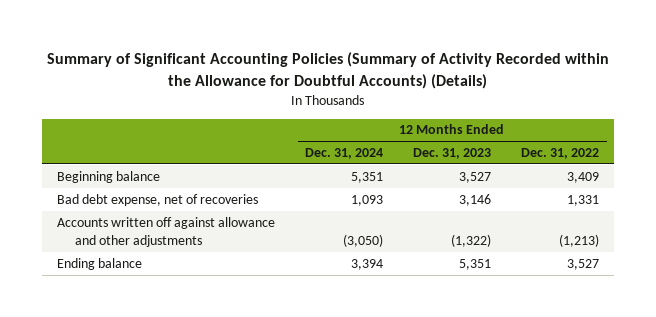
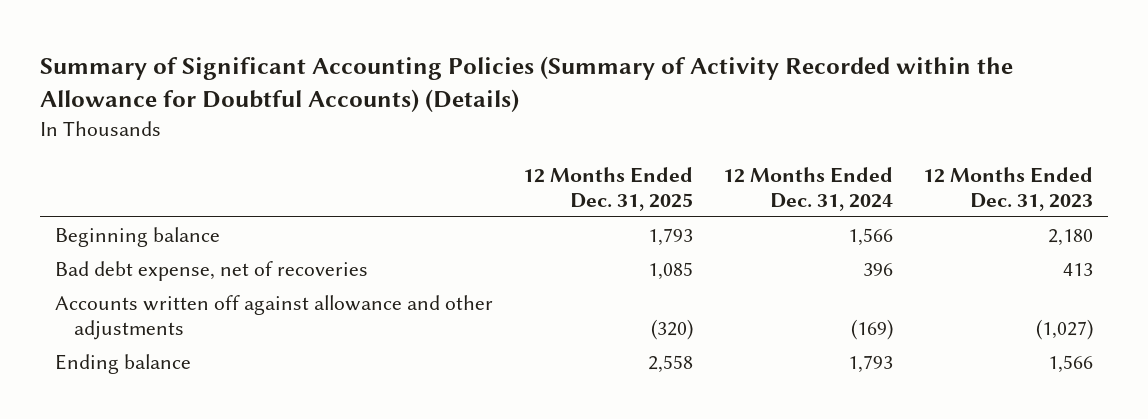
- | 12 Months Ended Dec. 31, 2024 | 12 Months Ended Dec. 31, 2023 | 12 Months Ended Dec. 31, 2022
+ | 12 Months Ended Dec. 31, 2025 | 12 Months Ended Dec. 31, 2024 | 12 Months Ended Dec. 31, 2023
- Beginning balance | 5,351 | 3,527 | 3,409
- Bad debt expense, net of recoveries | 1,093 | 3,146 | 1,331
- Accounts written off against allowance and other adjustments | (3,050) | (1,322) | (1,213)
- Ending balance | 3,394 | 5,351 | 3,527
+ Beginning balance | 1,793 | 1,566 | 2,180
+ Bad debt expense, net of recoveries | 1,085 | 396 | 413
+ Accounts written off against allowance and other adjustments | (320) | (169) | (1,027)
+ Ending balance | 2,558 | 1,793 | 1,566

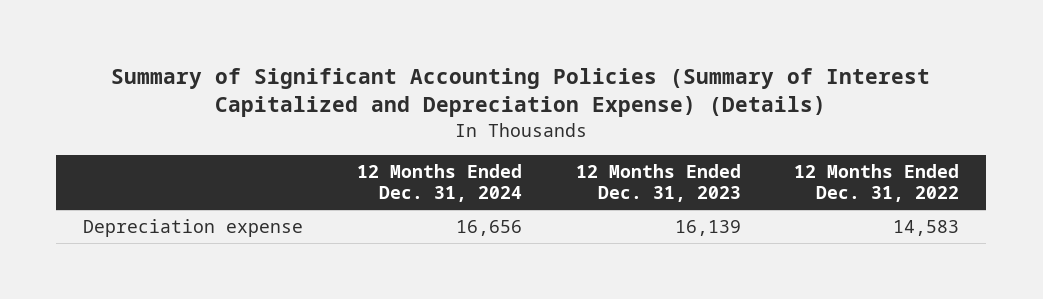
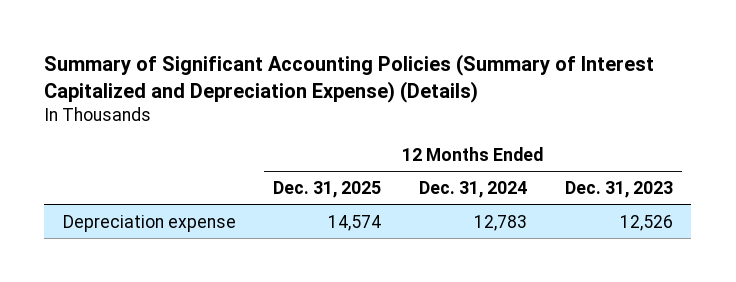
- | 12 Months Ended Dec. 31, 2024 | 12 Months Ended Dec. 31, 2023 | 12 Months Ended Dec. 31, 2022
+ | 12 Months Ended Dec. 31, 2025 | 12 Months Ended Dec. 31, 2024 | 12 Months Ended Dec. 31, 2023
- Depreciation expense | 16,656 | 16,139 | 14,583
+ Depreciation expense | 14,574 | 12,783 | 12,526

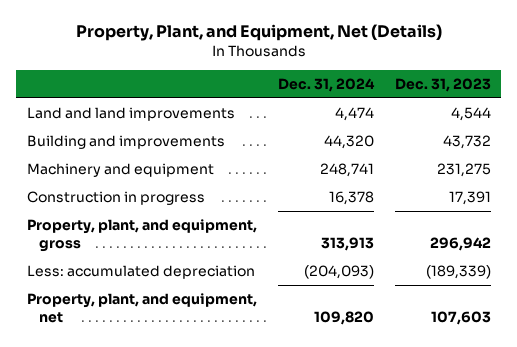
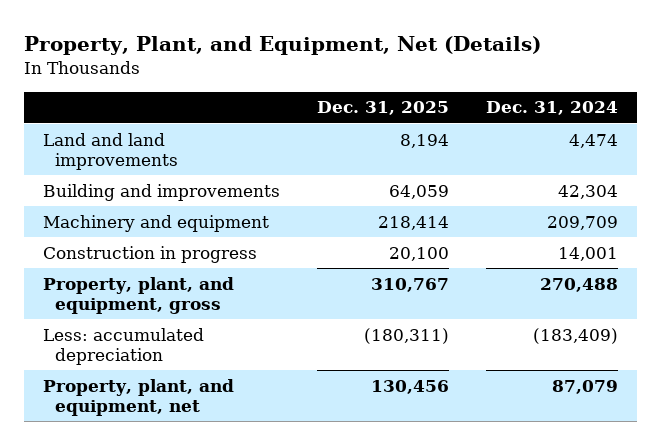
- | Dec. 31, 2024 | Dec. 31, 2023
+ | Dec. 31, 2025 | Dec. 31, 2024
- Building and improvements | 44,320 | 43,732
- Machinery and equipment | 248,741 | 231,275
- Construction in progress | 16,378 | 17,391
- Property, plant, and equipment, gross | 313,913 | 296,942
- Less: accumulated depreciation | (204,093) | (189,339)
- Property, plant, and equipment, net | 109,820 | 107,603
+ Building and improvements | 64,059 | 42,304
+ Machinery and equipment | 218,414 | 209,709
+ Construction in progress | 20,100 | 14,001
+ Property, plant, and equipment, gross | 310,767 | 270,488
+ Less: accumulated depreciation | (180,311) | (183,409)
+ Property, plant, and equipment, net | 130,456 | 87,079

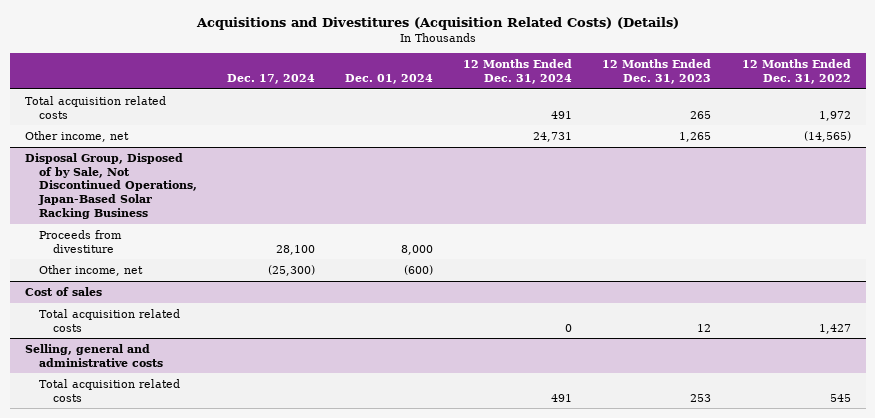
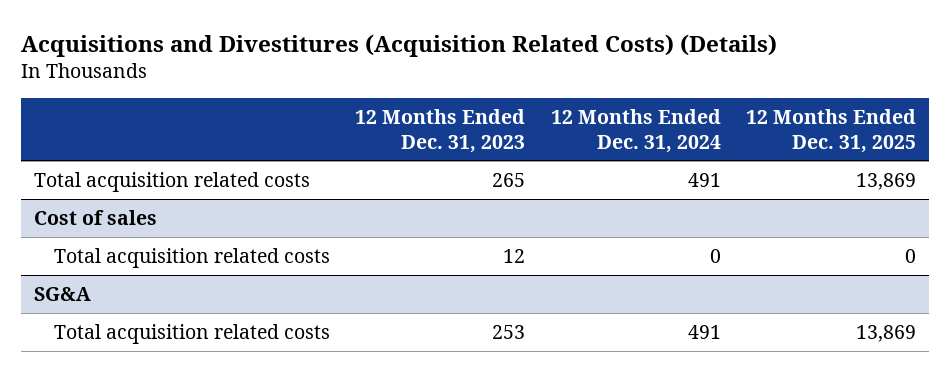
- | Dec. 17, 2024 | Dec. 01, 2024 | 12 Months Ended Dec. 31, 2024 | 12 Months Ended Dec. 31, 2023 | 12 Months Ended Dec. 31, 2022
+ | 12 Months Ended Dec. 31, 2023 | 12 Months Ended Dec. 31, 2024 | 12 Months Ended Dec. 31, 2025
- Other income, net | | | 24,731 | 1,265 | (14,565)
- Disposal Group, Disposed of by Sale, Not Discontinued Operations, Japan-Based Solar Racking Business
- Proceeds from divestiture | 28,100 | 8,000 | | |
- Other income, net | (25,300) | (600) | | |
- Selling, general and administrative costs
+ SG&A

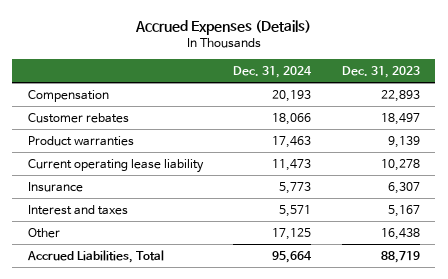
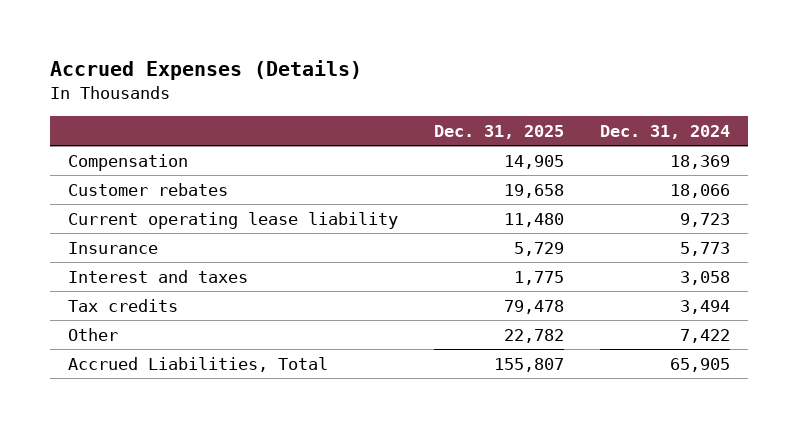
- | Dec. 31, 2024 | Dec. 31, 2023
+ | Dec. 31, 2025 | Dec. 31, 2024
- Compensation | 20,193 | 22,893
+ Compensation | 14,905 | 18,369
- Product warranties | 17,463 | 9,139
- Current operating lease liability | 11,473 | 10,278
+ Current operating lease liability | 11,480 | 9,723
- Interest and taxes | 5,571 | 5,167
- Other | 17,125 | 16,438
- Accrued Liabilities, Total | 95,664 | 88,719
+ Interest and taxes | 1,775 | 3,058
+ Tax credits | 79,478 | 3,494
+ Other | 22,782 | 7,422
+ Accrued Liabilities, Total | 155,807 | 65,905

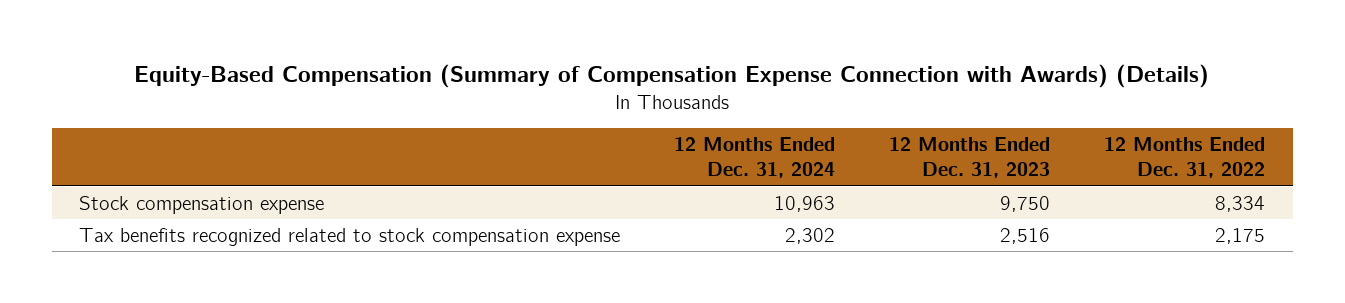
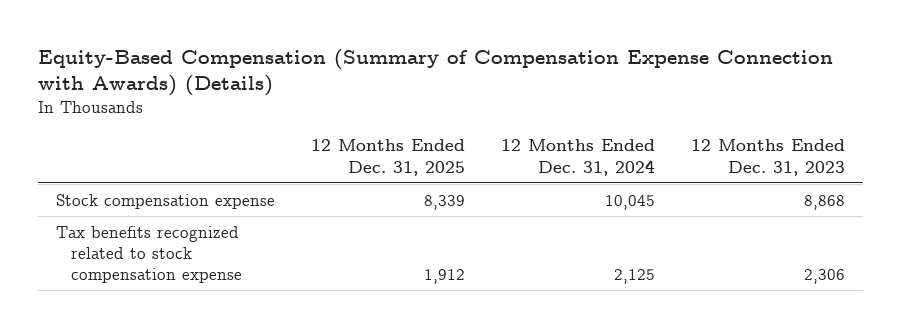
- | 12 Months Ended Dec. 31, 2024 | 12 Months Ended Dec. 31, 2023 | 12 Months Ended Dec. 31, 2022
+ | 12 Months Ended Dec. 31, 2025 | 12 Months Ended Dec. 31, 2024 | 12 Months Ended Dec. 31, 2023
- Stock compensation expense | 10,963 | 9,750 | 8,334
- Tax benefits recognized related to stock compensation expense | 2,302 | 2,516 | 2,175
+ Stock compensation expense | 8,339 | 10,045 | 8,868
+ Tax benefits recognized related to stock compensation expense | 1,912 | 2,125 | 2,306

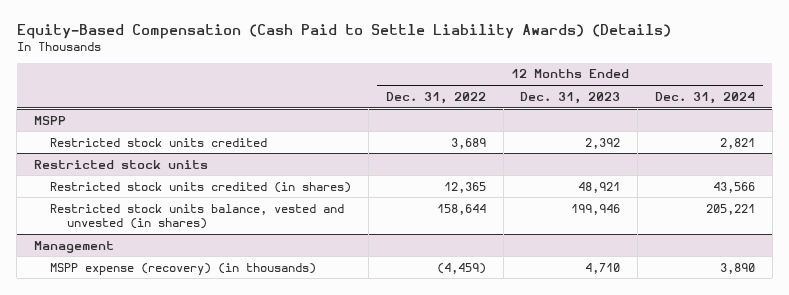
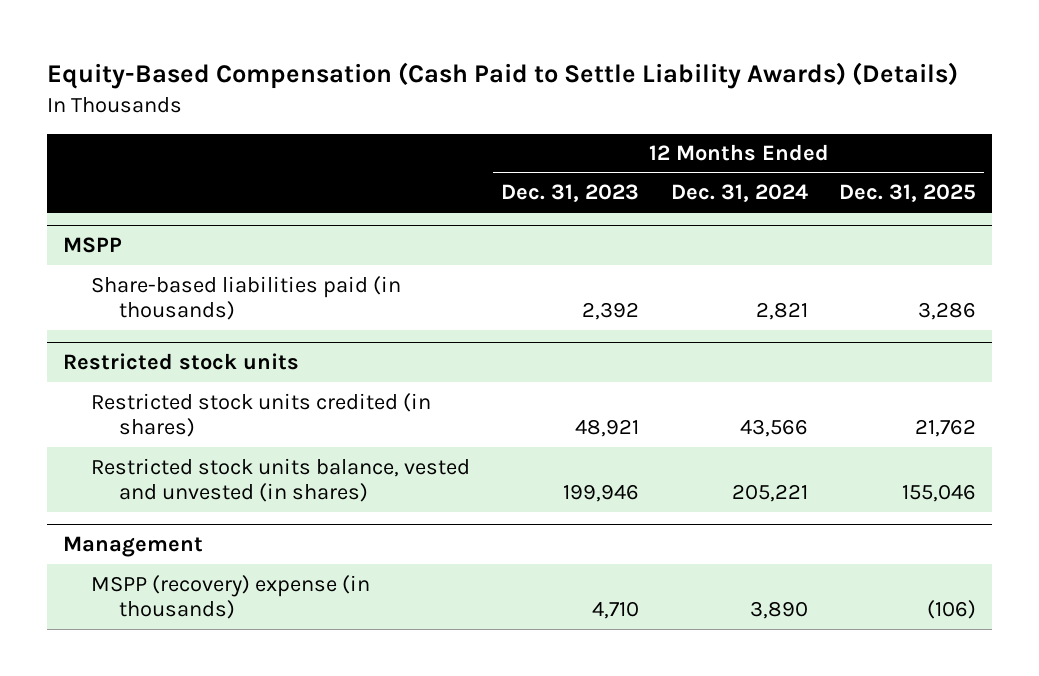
- | 12 Months Ended Dec. 31, 2022 | 12 Months Ended Dec. 31, 2023 | 12 Months Ended Dec. 31, 2024
+ | 12 Months Ended Dec. 31, 2023 | 12 Months Ended Dec. 31, 2024 | 12 Months Ended Dec. 31, 2025
@ MSPP
- Restricted stock units credited | 3,689 | 2,392 | 2,821
+ Share-based liabilities paid (in thousands) | 2,392 | 2,821 | 3,286
@ Management
- MSPP expense (recovery) (in thousands) | (4,459) | 4,710 | 3,890
+ MSPP (recovery) expense (in thousands) | 4,710 | 3,890 | (106)

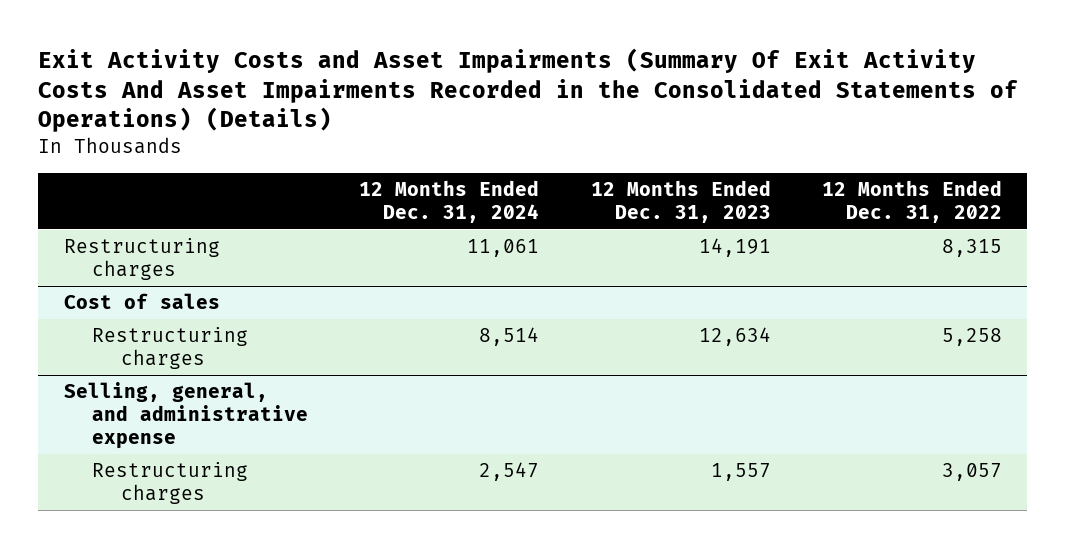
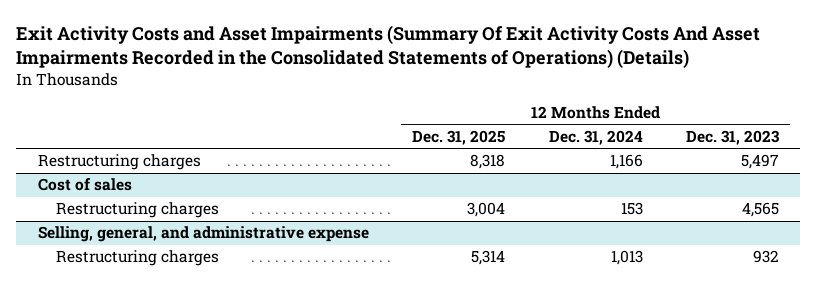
- | 12 Months Ended Dec. 31, 2024 | 12 Months Ended Dec. 31, 2023 | 12 Months Ended Dec. 31, 2022
+ | 12 Months Ended Dec. 31, 2025 | 12 Months Ended Dec. 31, 2024 | 12 Months Ended Dec. 31, 2023
- Restructuring charges | 11,061 | 14,191 | 8,315
+ Restructuring charges | 8,318 | 1,166 | 5,497
@ Cost of sales
- Restructuring charges | 8,514 | 12,634 | 5,258
+ Restructuring charges | 3,004 | 153 | 4,565
@ Selling, general, and administrative expense
- Restructuring charges | 2,547 | 1,557 | 3,057
+ Restructuring charges | 5,314 | 1,013 | 932

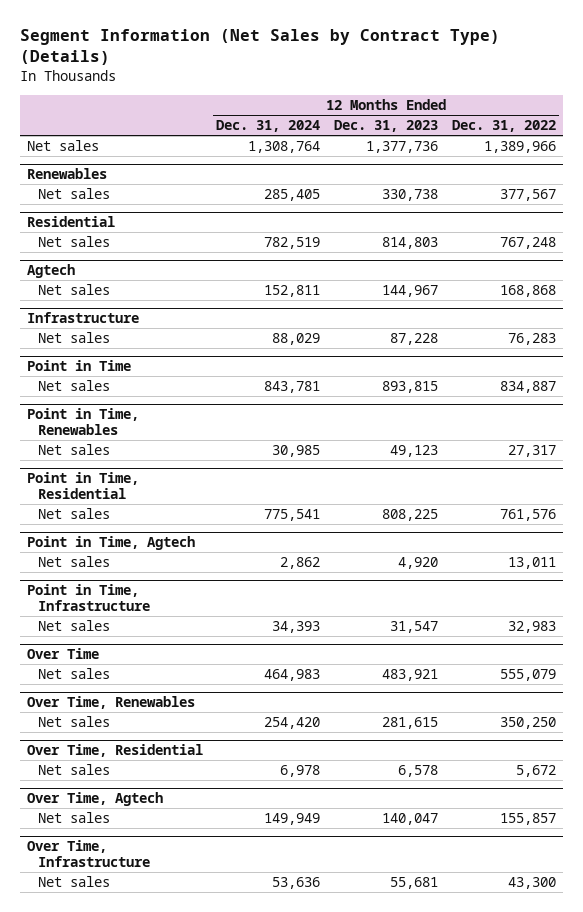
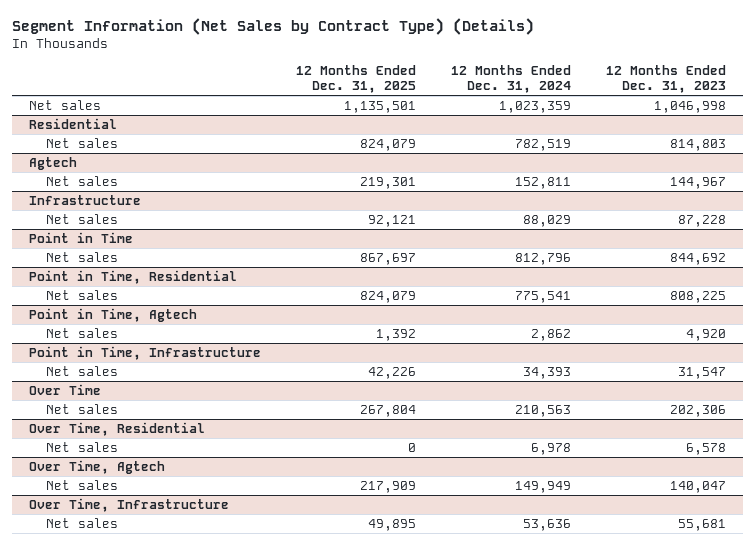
- | 12 Months Ended Dec. 31, 2024 | 12 Months Ended Dec. 31, 2023 | 12 Months Ended Dec. 31, 2022
+ | 12 Months Ended Dec. 31, 2025 | 12 Months Ended Dec. 31, 2024 | 12 Months Ended Dec. 31, 2023
- Net sales | 1,308,764 | 1,377,736 | 1,389,966
- Renewables
- Net sales | 285,405 | 330,738 | 377,567
+ Net sales | 1,135,501 | 1,023,359 | 1,046,998
@ Point in Time
- Net sales | 843,781 | 893,815 | 834,887
- Point in Time, Renewables
- Net sales | 30,985 | 49,123 | 27,317
@ Point in Time
+ Net sales | 867,697 | 812,796 | 844,692
@ Over Time
- Net sales | 464,983 | 483,921 | 555,079
- Over Time, Renewables
- Net sales | 254,420 | 281,615 | 350,250
@ Over Time
+ Net sales | 267,804 | 210,563 | 202,306

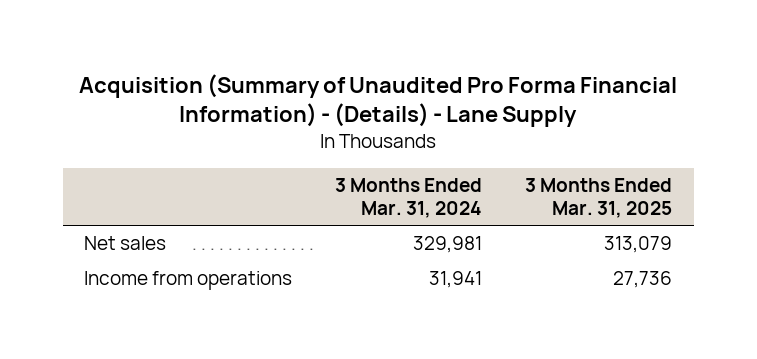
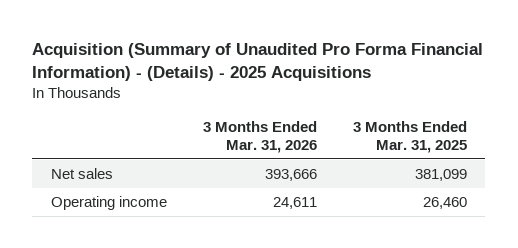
- Acquisition (Summary of Unaudited Pro Forma Financial Information) - (Details) - Lane Supply
+ Acquisition (Summary of Unaudited Pro Forma Financial Information) - (Details) - 2025 Acquisitions
- | 3 Months Ended Mar. 31, 2024 | 3 Months Ended Mar. 31, 2025
+ | 3 Months Ended Mar. 31, 2026 | 3 Months Ended Mar. 31, 2025
- Net sales | 329,981 | 313,079
- Income from operations | 31,941 | 27,736
+ Net sales | 393,666 | 381,099
+ Operating income | 24,611 | 26,460

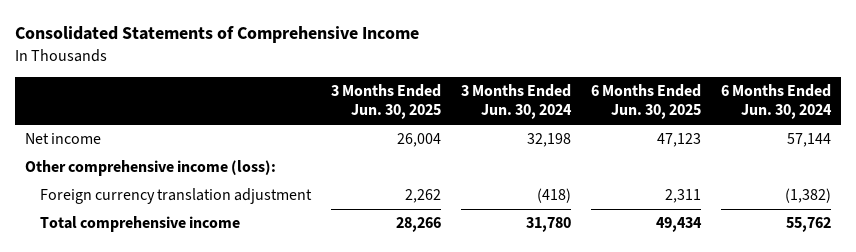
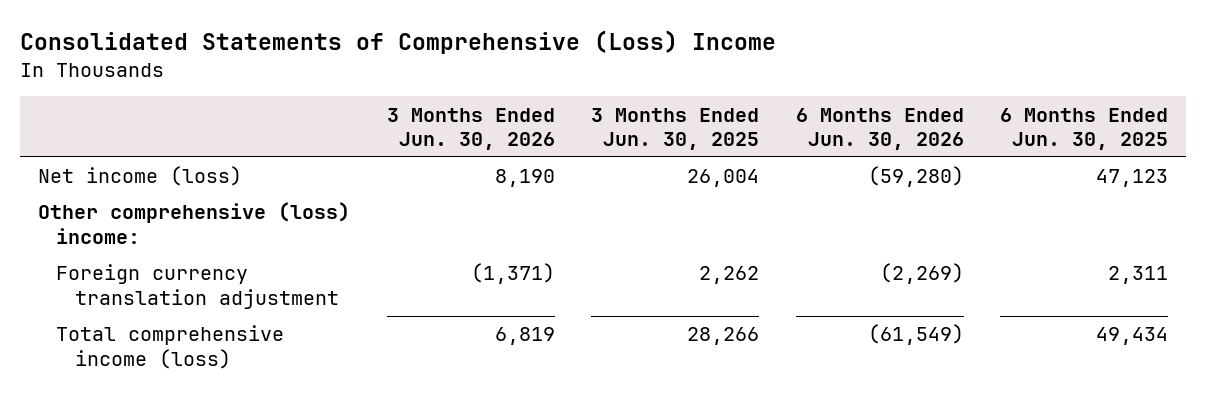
- Consolidated Statements of Comprehensive Income
+ Consolidated Statements of Comprehensive (Loss) Income
- | 3 Months Ended Jun. 30, 2025 | 3 Months Ended Jun. 30, 2024 | 6 Months Ended Jun. 30, 2025 | 6 Months Ended Jun. 30, 2024
+ | 3 Months Ended Jun. 30, 2026 | 3 Months Ended Jun. 30, 2025 | 6 Months Ended Jun. 30, 2026 | 6 Months Ended Jun. 30, 2025
- Net income | 26,004 | 32,198 | 47,123 | 57,144
- Other comprehensive income (loss):
+ Net income (loss) | 8,190 | 26,004 | (59,280) | 47,123
+ Other comprehensive (loss) income:
- Total comprehensive income | 28,266 | 31,780 | 49,434 | 55,762
+ Total comprehensive income (loss) | 6,819 | 28,266 | (61,549) | 49,434

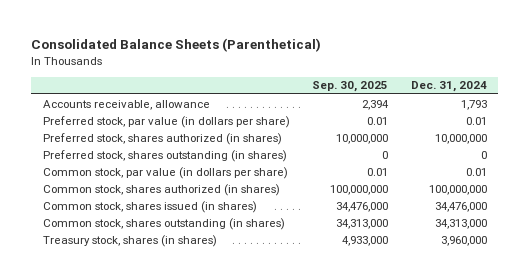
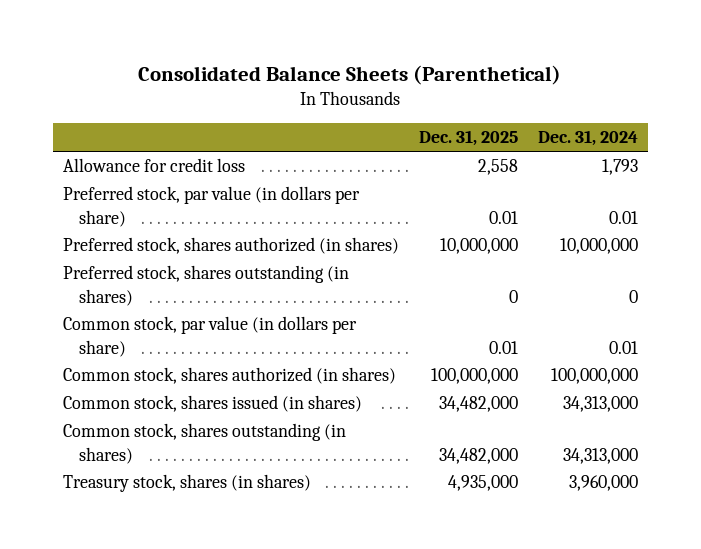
- | Sep. 30, 2025 | Dec. 31, 2024
+ | Dec. 31, 2025 | Dec. 31, 2024
- Accounts receivable, allowance | 2,394 | 1,793
+ Allowance for credit loss | 2,558 | 1,793
- Common stock, shares issued (in shares) | 34,476,000 | 34,476,000
+ Common stock, shares issued (in shares) | 34,482,000 | 34,313,000

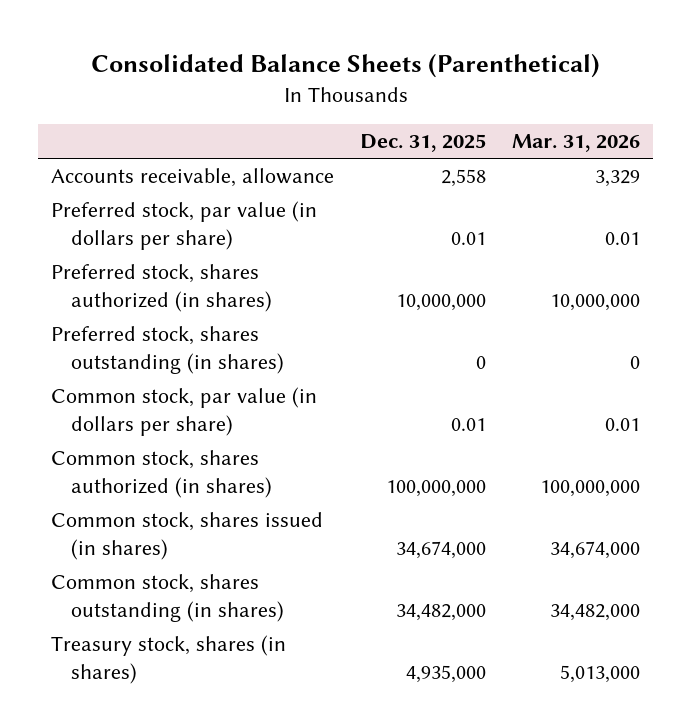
- | Dec. 31, 2025 | Dec. 31, 2024
+ | Dec. 31, 2025 | Mar. 31, 2026
- Allowance for credit loss | 2,558 | 1,793
+ Accounts receivable, allowance | 2,558 | 3,329
- Common stock, shares issued (in shares) | 34,482,000 | 34,313,000
+ Common stock, shares issued (in shares) | 34,674,000 | 34,674,000

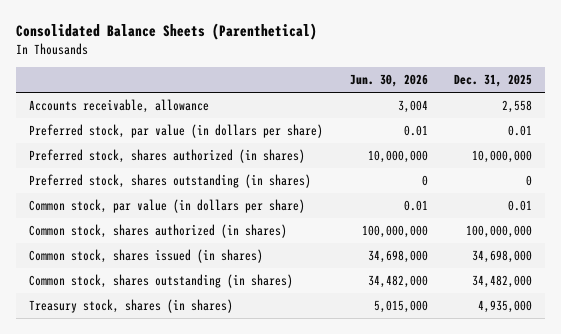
- | Dec. 31, 2025 | Mar. 31, 2026
+ | Jun. 30, 2026 | Dec. 31, 2025
- Common stock, shares issued (in shares) | 34,674,000 | 34,674,000
+ Common stock, shares issued (in shares) | 34,698,000 | 34,698,000

